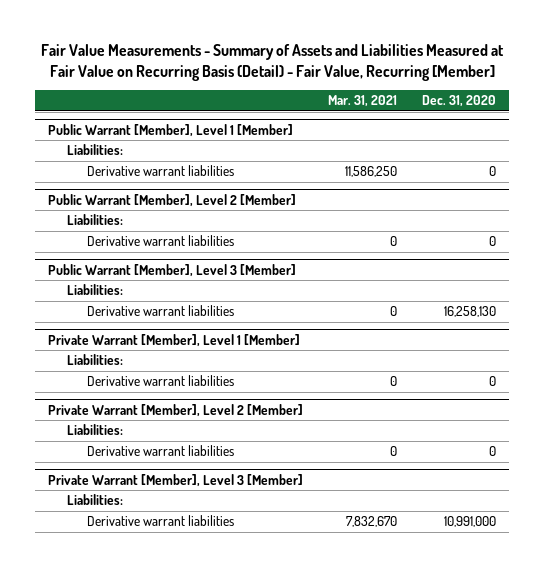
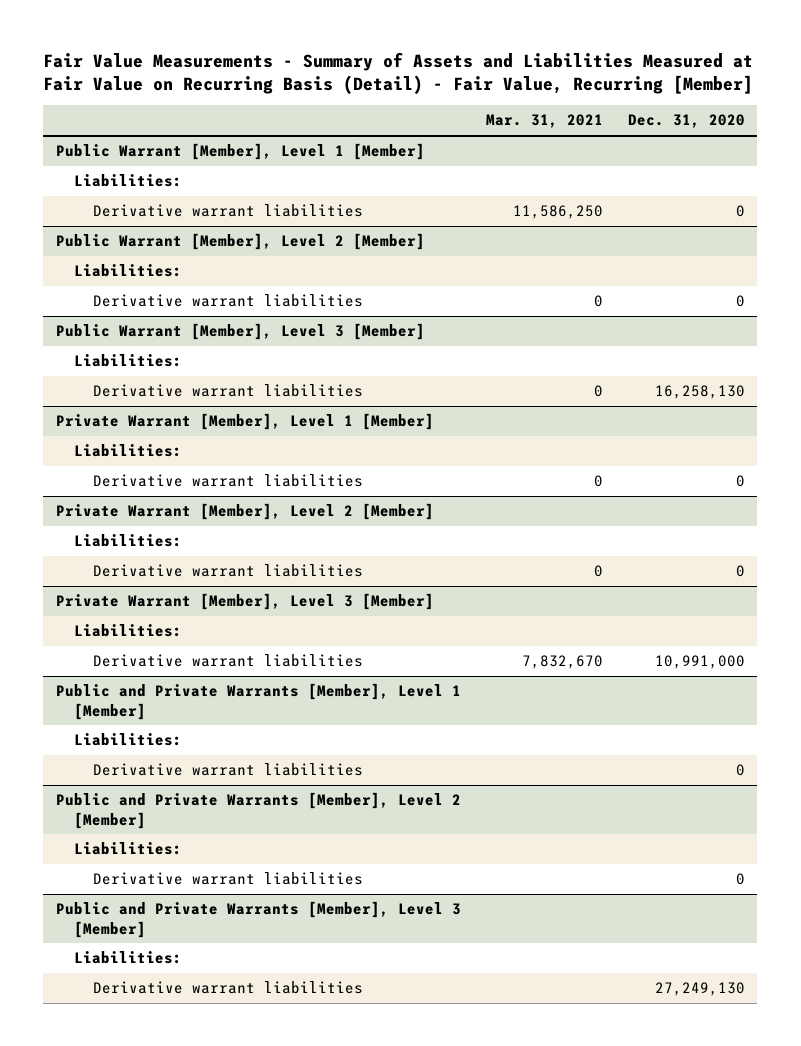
+ Public and Private Warrants [Member], Level 1 [Member]
+ Liabilities:
+ Derivative warrant liabilities | | 0
+ Public and Private Warrants [Member], Level 2 [Member]
+ Liabilities:
+ Derivative warrant liabilities | | 0
+ Public and Private Warrants [Member], Level 3 [Member]
+ Liabilities:
+ Derivative warrant liabilities | | 27,249,130

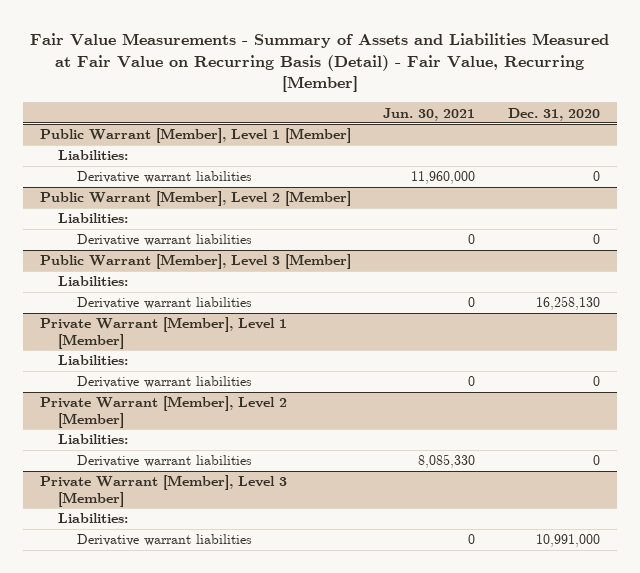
- | Mar. 31, 2021 | Dec. 31, 2020
+ | Jun. 30, 2021 | Dec. 31, 2020
- Public and Private Warrants [Member], Level 1 [Member]
- Liabilities:
- Derivative warrant liabilities | | 0
- Public and Private Warrants [Member], Level 2 [Member]
- Liabilities:
- Derivative warrant liabilities | | 0
- Public and Private Warrants [Member], Level 3 [Member]
- Liabilities:
- Derivative warrant liabilities | | 27,249,130

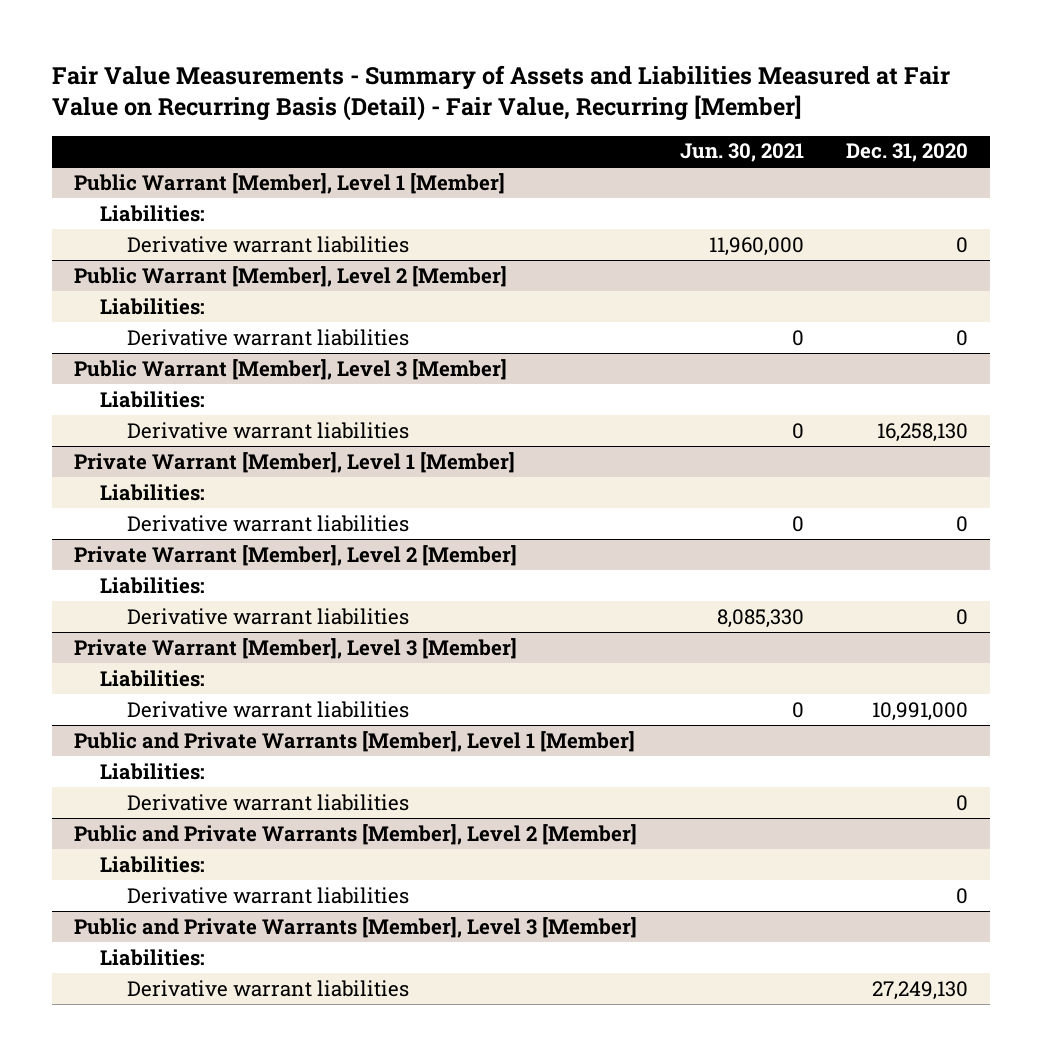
+ Public and Private Warrants [Member], Level 1 [Member]
+ Liabilities:
+ Derivative warrant liabilities | | 0
+ Public and Private Warrants [Member], Level 2 [Member]
+ Liabilities:
+ Derivative warrant liabilities | | 0
+ Public and Private Warrants [Member], Level 3 [Member]
+ Liabilities:
+ Derivative warrant liabilities | | 27,249,130

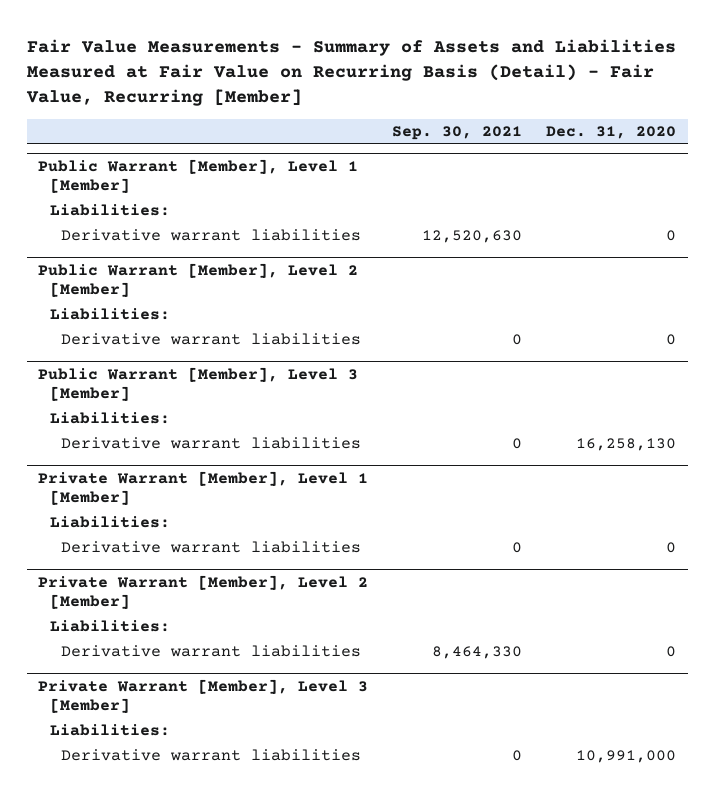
- | Jun. 30, 2021 | Dec. 31, 2020
+ | Sep. 30, 2021 | Dec. 31, 2020
- Public and Private Warrants [Member], Level 1 [Member]
- Liabilities:
- Derivative warrant liabilities | | 0
- Public and Private Warrants [Member], Level 2 [Member]
- Liabilities:
- Derivative warrant liabilities | | 0
- Public and Private Warrants [Member], Level 3 [Member]
- Liabilities:
- Derivative warrant liabilities | | 27,249,130

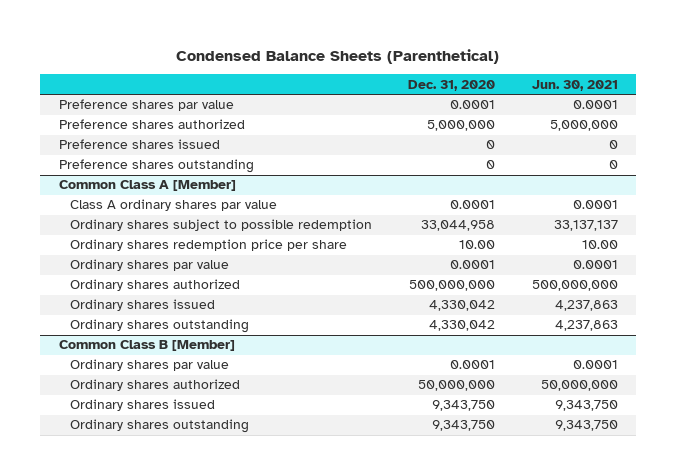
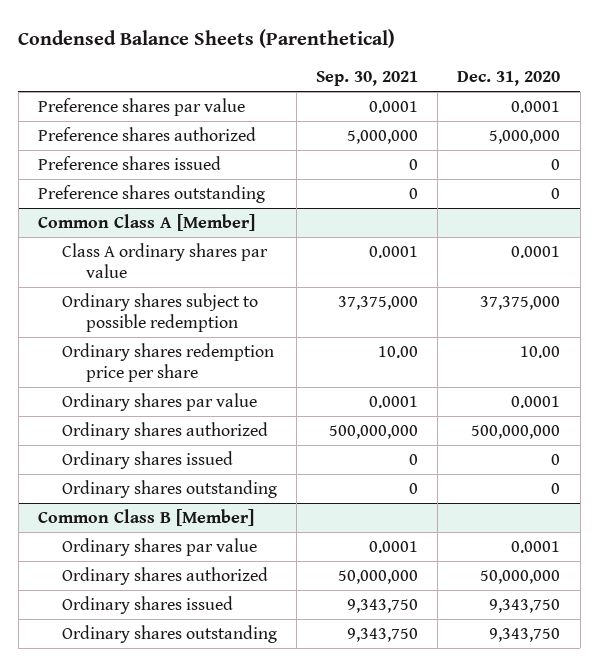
- | Dec. 31, 2020 | Jun. 30, 2021
+ | Sep. 30, 2021 | Dec. 31, 2020
@ Common Class A [Member]
- Ordinary shares subject to possible redemption | 33,044,958 | 33,137,137
+ Ordinary shares subject to possible redemption | 37,375,000 | 37,375,000
- Ordinary shares issued | 4,330,042 | 4,237,863
- Ordinary shares outstanding | 4,330,042 | 4,237,863
+ Ordinary shares issued | 0 | 0
+ Ordinary shares outstanding | 0 | 0

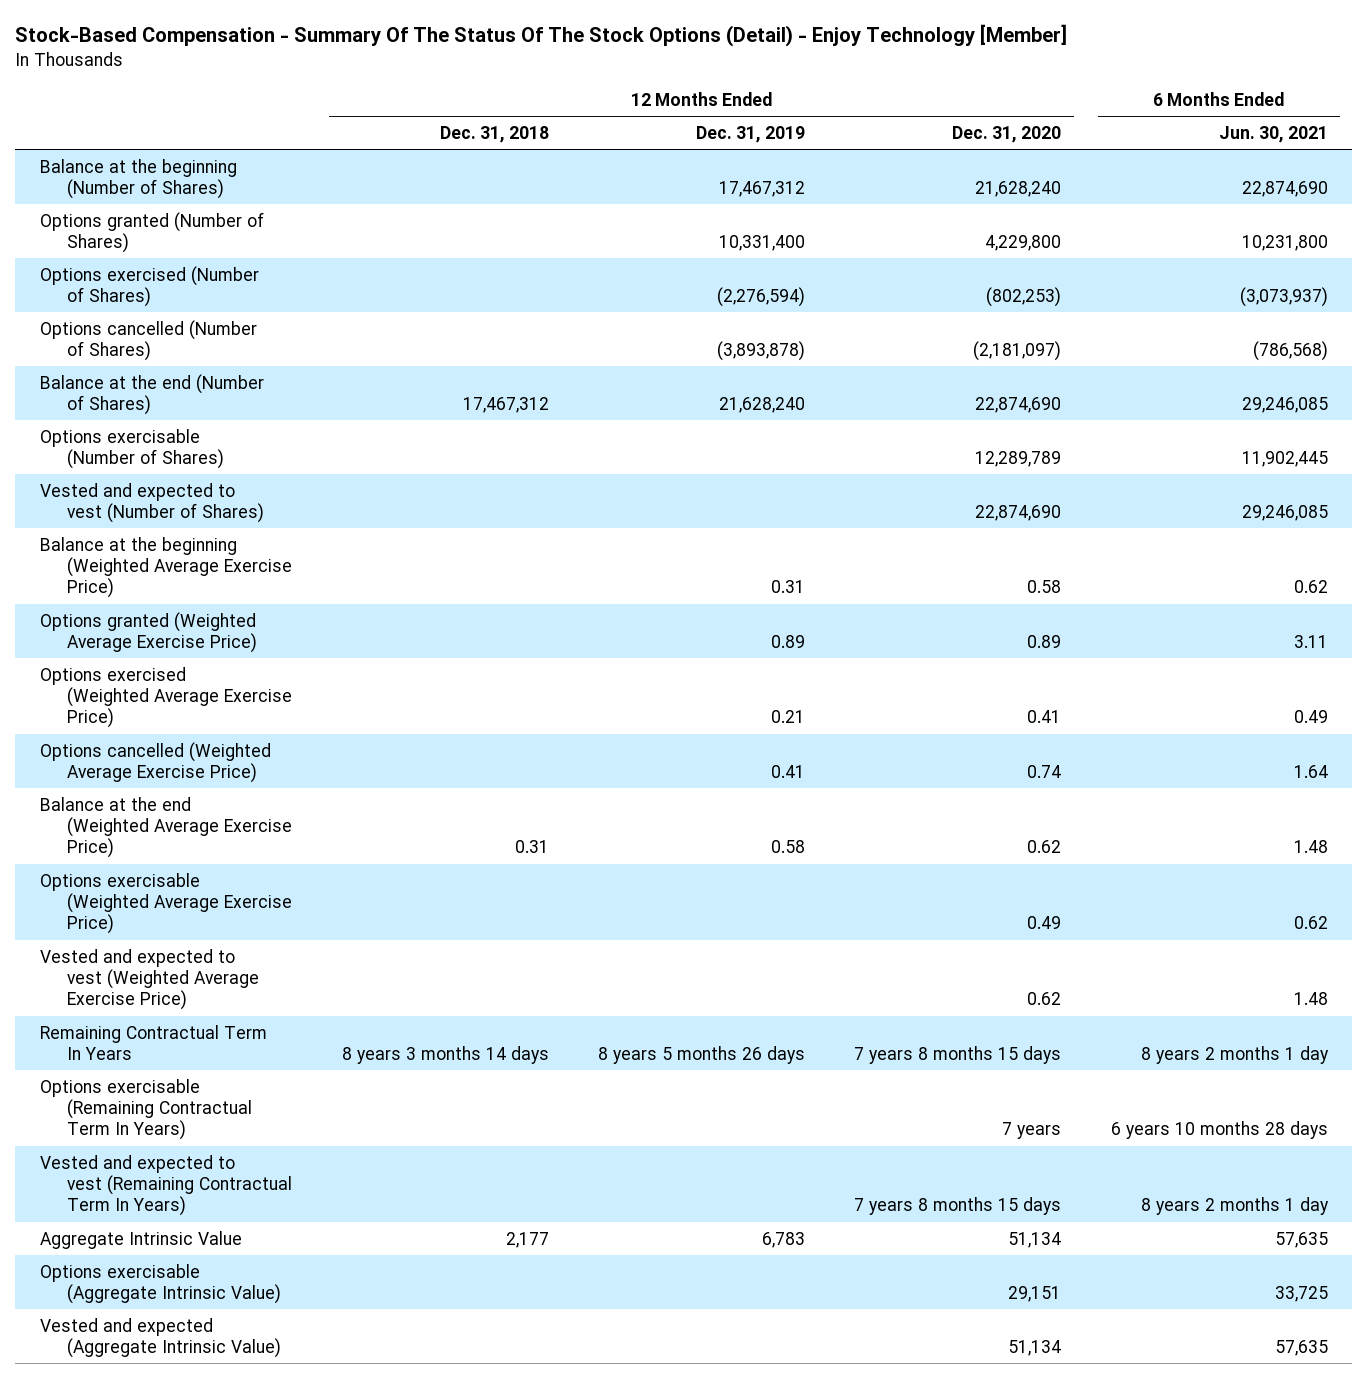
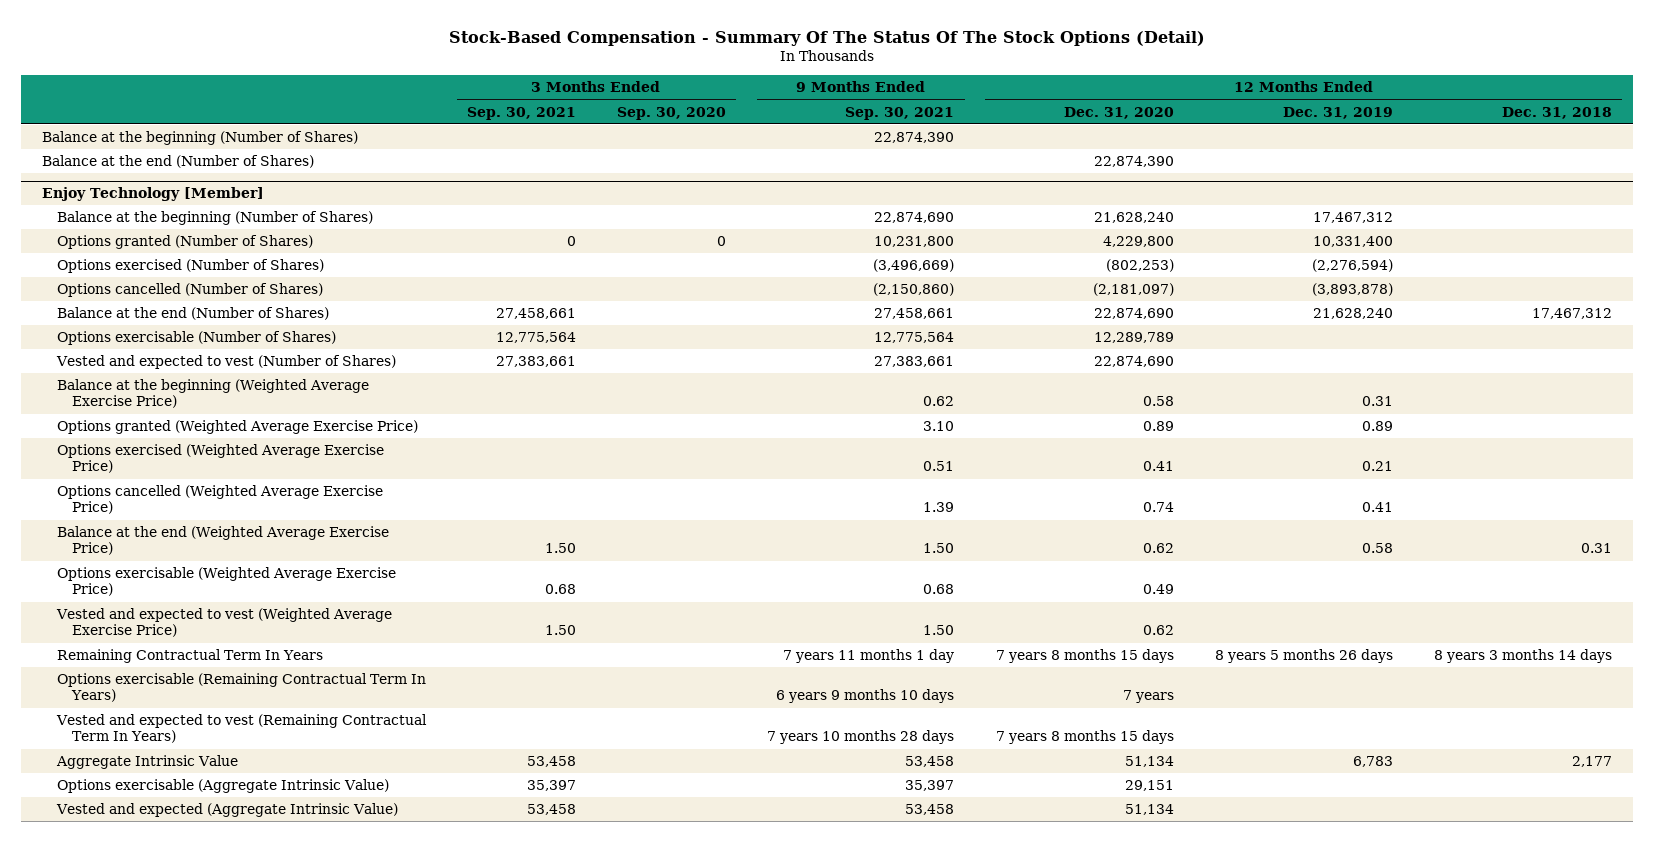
- Stock-Based Compensation - Summary Of The Status Of The Stock Options (Detail) - Enjoy Technology [Member]
+ Stock-Based Compensation - Summary Of The Status Of The Stock Options (Detail)
- | 12 Months Ended Dec. 31, 2018 | 12 Months Ended Dec. 31, 2019 | 12 Months Ended Dec. 31, 2020 | 6 Months Ended Jun. 30, 2021
+ | 3 Months Ended Sep. 30, 2021 | 3 Months Ended Sep. 30, 2020 | 9 Months Ended Sep. 30, 2021 | 12 Months Ended Dec. 31, 2020 | 12 Months Ended Dec. 31, 2019 | 12 Months Ended Dec. 31, 2018
+ Balance at the beginning (Number of Shares) | | | 22,874,390 | | |
+ Balance at the end (Number of Shares) | | | | 22,874,390 | |
+ Enjoy Technology [Member]

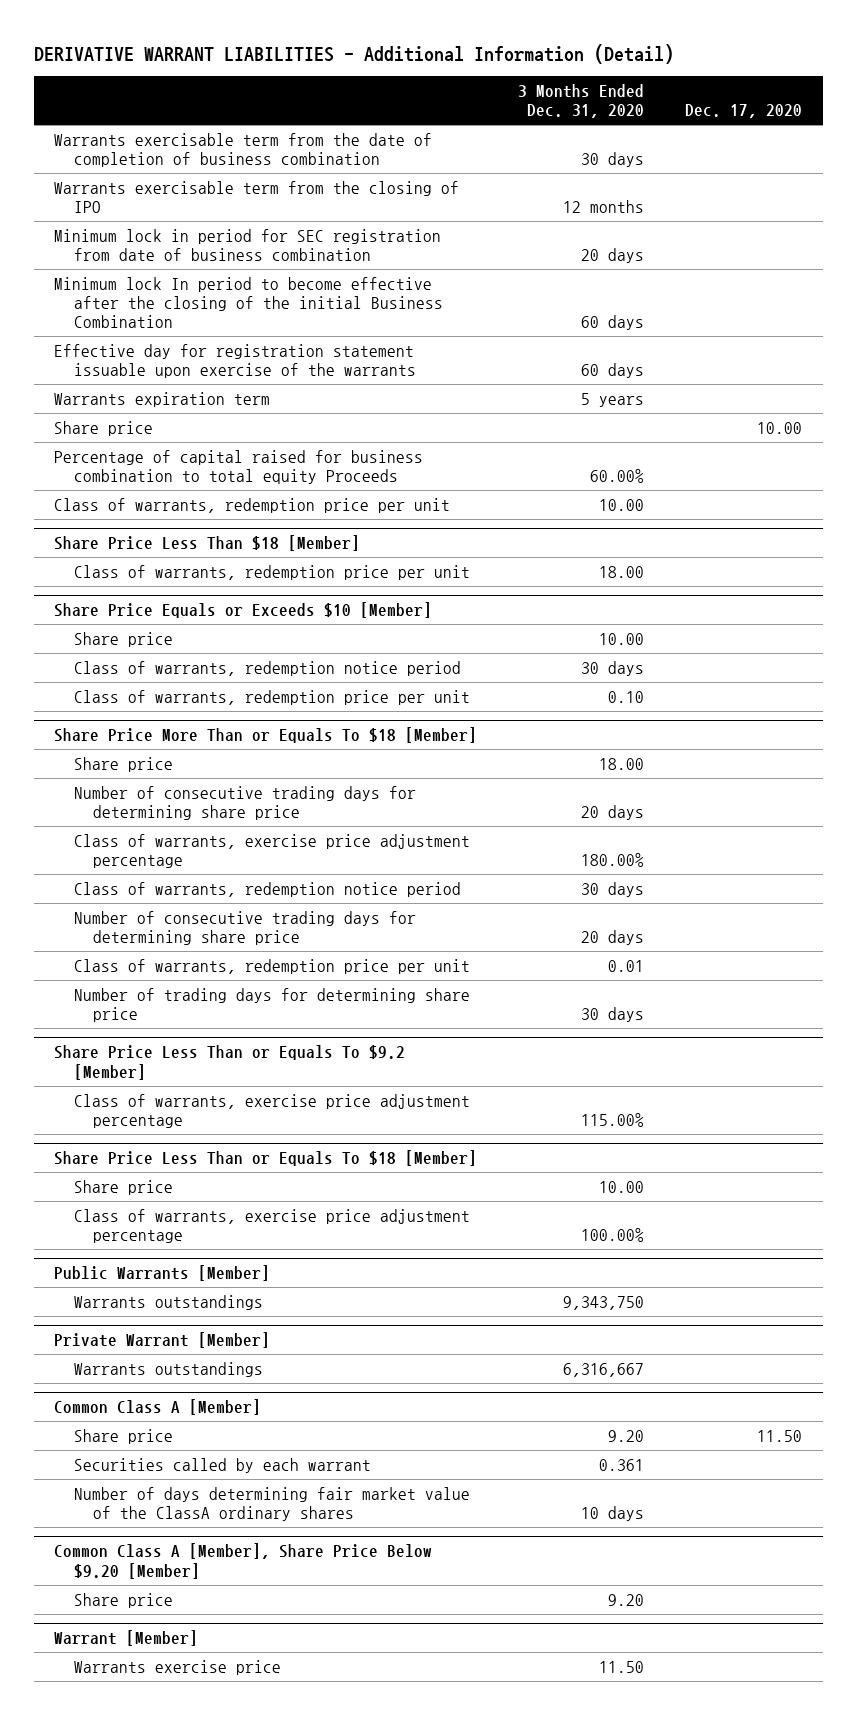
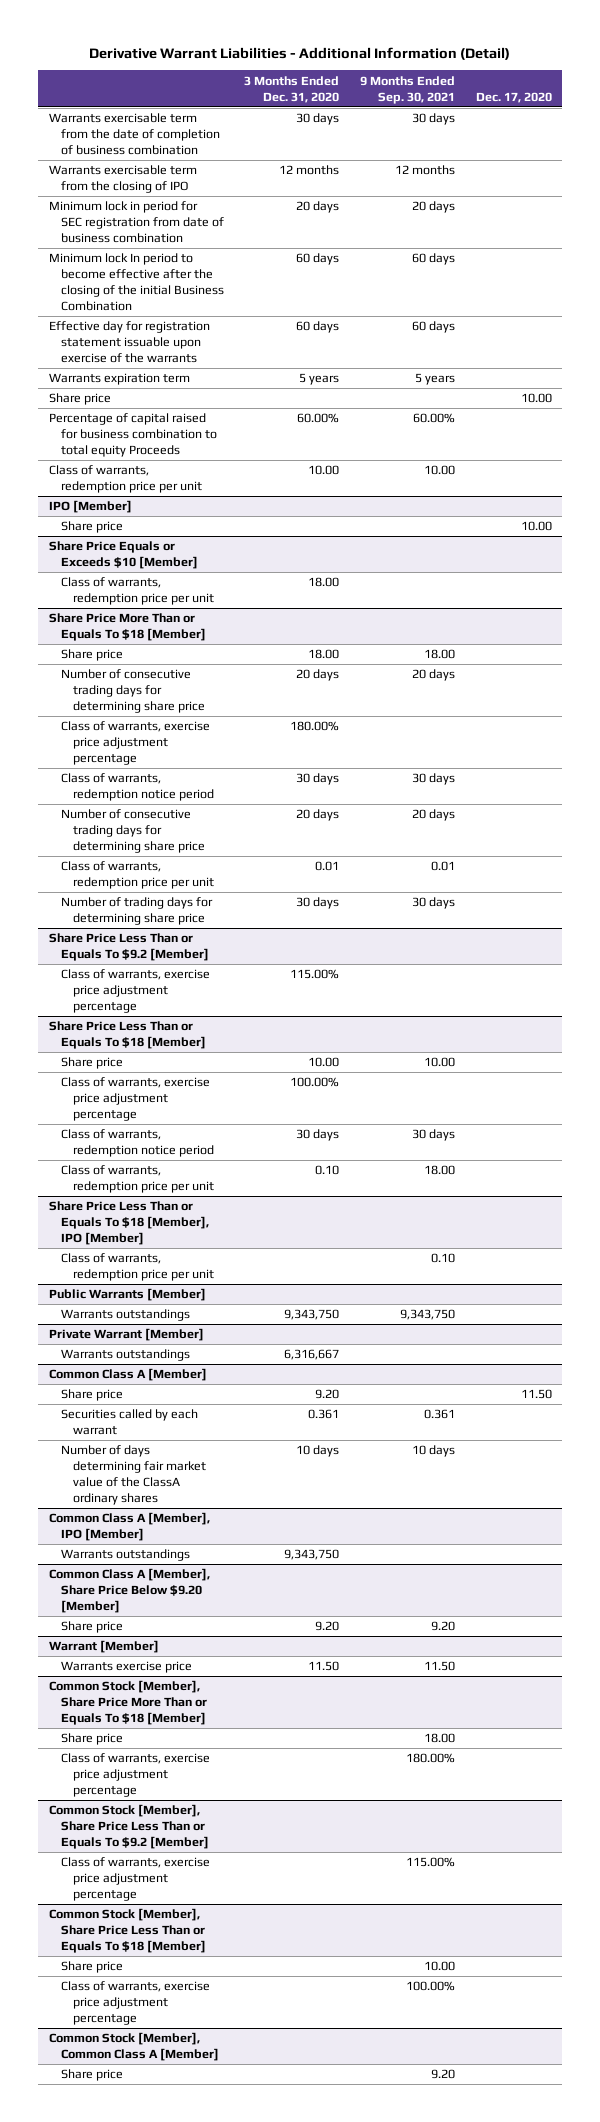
- DERIVATIVE WARRANT LIABILITIES - Additional Information (Detail)
+ Derivative Warrant Liabilities - Additional Information (Detail)
- | 3 Months Ended Dec. 31, 2020 | Dec. 17, 2020
+ | 3 Months Ended Dec. 31, 2020 | 9 Months Ended Sep. 30, 2021 | Dec. 17, 2020
- Share Price Less Than $18 [Member]
- Class of warrants, redemption price per unit | 18.00 |
+ IPO [Member]
+ Share price | | | 10.00
@ Share Price Equals or Exceeds $10 [Member]
- Share price | 10.00 |
- Class of warrants, redemption notice period | 30 days |
- Class of warrants, redemption price per unit | 0.10 |
+ Class of warrants, redemption price per unit | 18.00 | |
@ Share Price Less Than or Equals To $18 [Member]
+ Class of warrants, redemption notice period | 30 days | 30 days |
+ Class of warrants, redemption price per unit | 0.10 | 18.00 |
+ Share Price Less Than or Equals To $18 [Member], IPO [Member]
+ Class of warrants, redemption price per unit | | 0.10 |
+ Common Class A [Member], IPO [Member]
+ Warrants outstandings | 9,343,750 | |
+ Common Stock [Member], Share Price More Than or Equals To $18 [Member]
+ Share price | | 18.00 |
+ Class of warrants, exercise price adjustment percentage | | 180.00% |
+ Common Stock [Member], Share Price Less Than or Equals To $9.2 [Member]
+ Class of warrants, exercise price adjustment percentage | | 115.00% |
+ Common Stock [Member], Share Price Less Than or Equals To $18 [Member]
+ Share price | | 10.00 |
+ Class of warrants, exercise price adjustment percentage | | 100.00% |
+ Common Stock [Member], Common Class A [Member]
+ Share price | | 9.20 |

